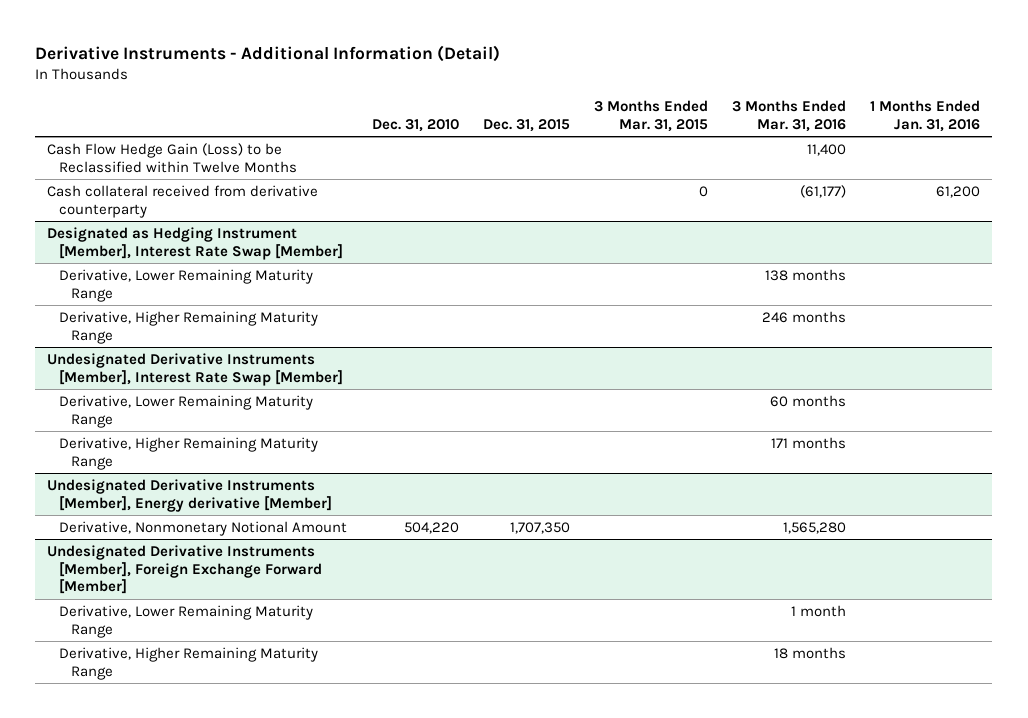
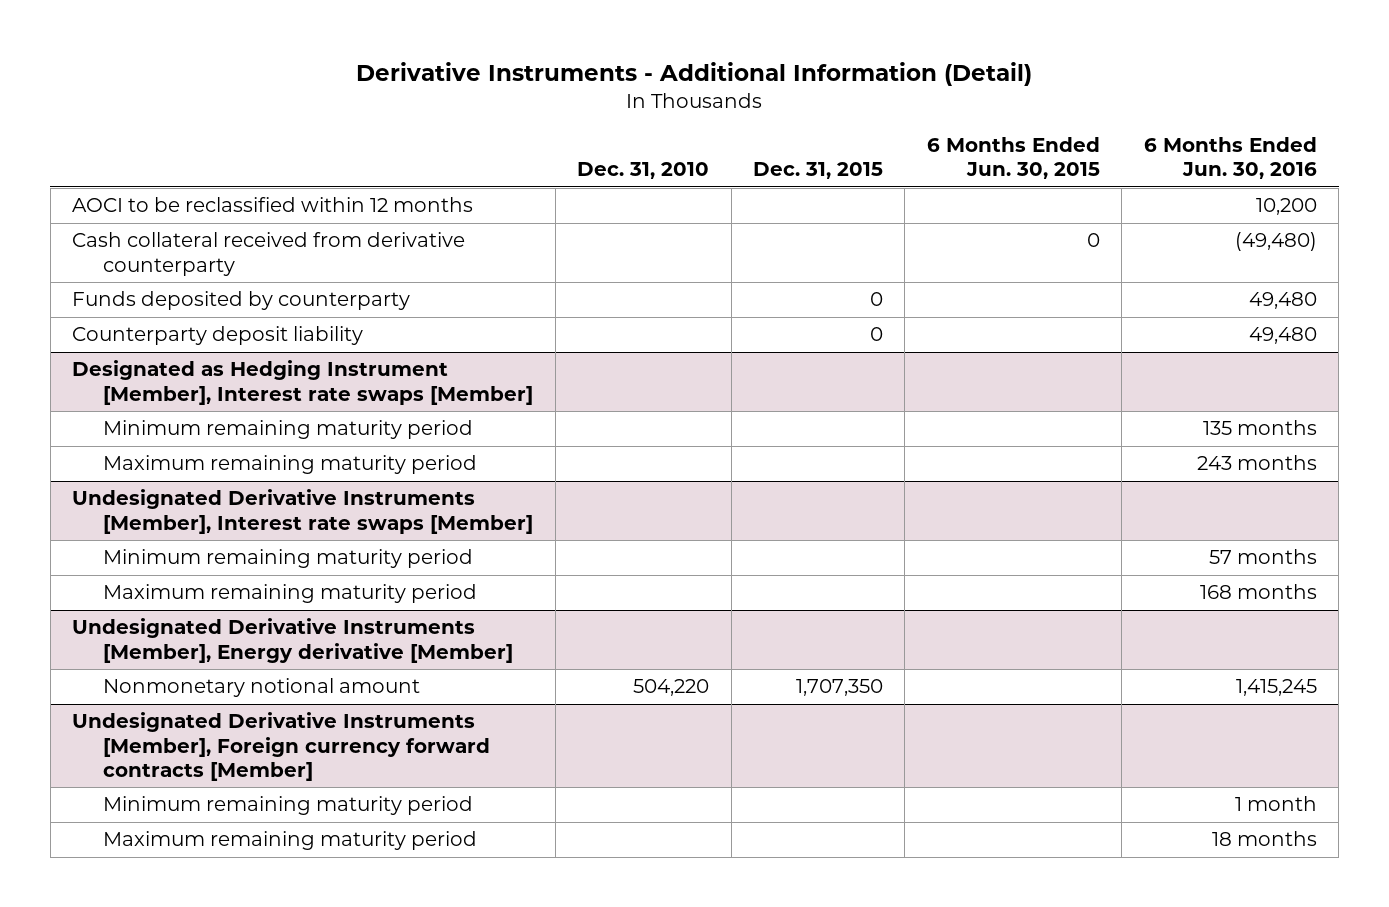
- | Dec. 31, 2010 | Dec. 31, 2015 | 3 Months Ended Mar. 31, 2015 | 3 Months Ended Mar. 31, 2016 | 1 Months Ended Jan. 31, 2016
+ | Dec. 31, 2010 | Dec. 31, 2015 | 6 Months Ended Jun. 30, 2015 | 6 Months Ended Jun. 30, 2016
- Cash Flow Hedge Gain (Loss) to be Reclassified within Twelve Months | | | | 11,400 |
+ AOCI to be reclassified within 12 months | | | | 10,200
- Designated as Hedging Instrument [Member], Interest Rate Swap [Member]
- Derivative, Lower Remaining Maturity Range | | | | 138 months |
- Derivative, Higher Remaining Maturity Range | | | | 246 months |
- Undesignated Derivative Instruments [Member], Interest Rate Swap [Member]
- Derivative, Lower Remaining Maturity Range | | | | 60 months |
- Derivative, Higher Remaining Maturity Range | | | | 171 months |
+ Funds deposited by counterparty | | 0 | | 49,480
+ Counterparty deposit liability | | 0 | | 49,480
+ Designated as Hedging Instrument [Member], Interest rate swaps [Member]
+ Minimum remaining maturity period | | | | 135 months
+ Maximum remaining maturity period | | | | 243 months
+ Undesignated Derivative Instruments [Member], Interest rate swaps [Member]
+ Minimum remaining maturity period | | | | 57 months
+ Maximum remaining maturity period | | | | 168 months
@ Undesignated Derivative Instruments [Member], Energy derivative [Member]
- Derivative, Nonmonetary Notional Amount | 504,220 | 1,707,350 | | 1,565,280 |
- Undesignated Derivative Instruments [Member], Foreign Exchange Forward [Member]
- Derivative, Lower Remaining Maturity Range | | | | 1 month |
- Derivative, Higher Remaining Maturity Range | | | | 18 months |
@ Undesignated Derivative Instruments [Member], Energy derivative [Member]
+ Nonmonetary notional amount | 504,220 | 1,707,350 | | 1,415,245
+ Undesignated Derivative Instruments [Member], Foreign currency forward contracts [Member]
+ Minimum remaining maturity period | | | | 1 month
+ Maximum remaining maturity period | | | | 18 months

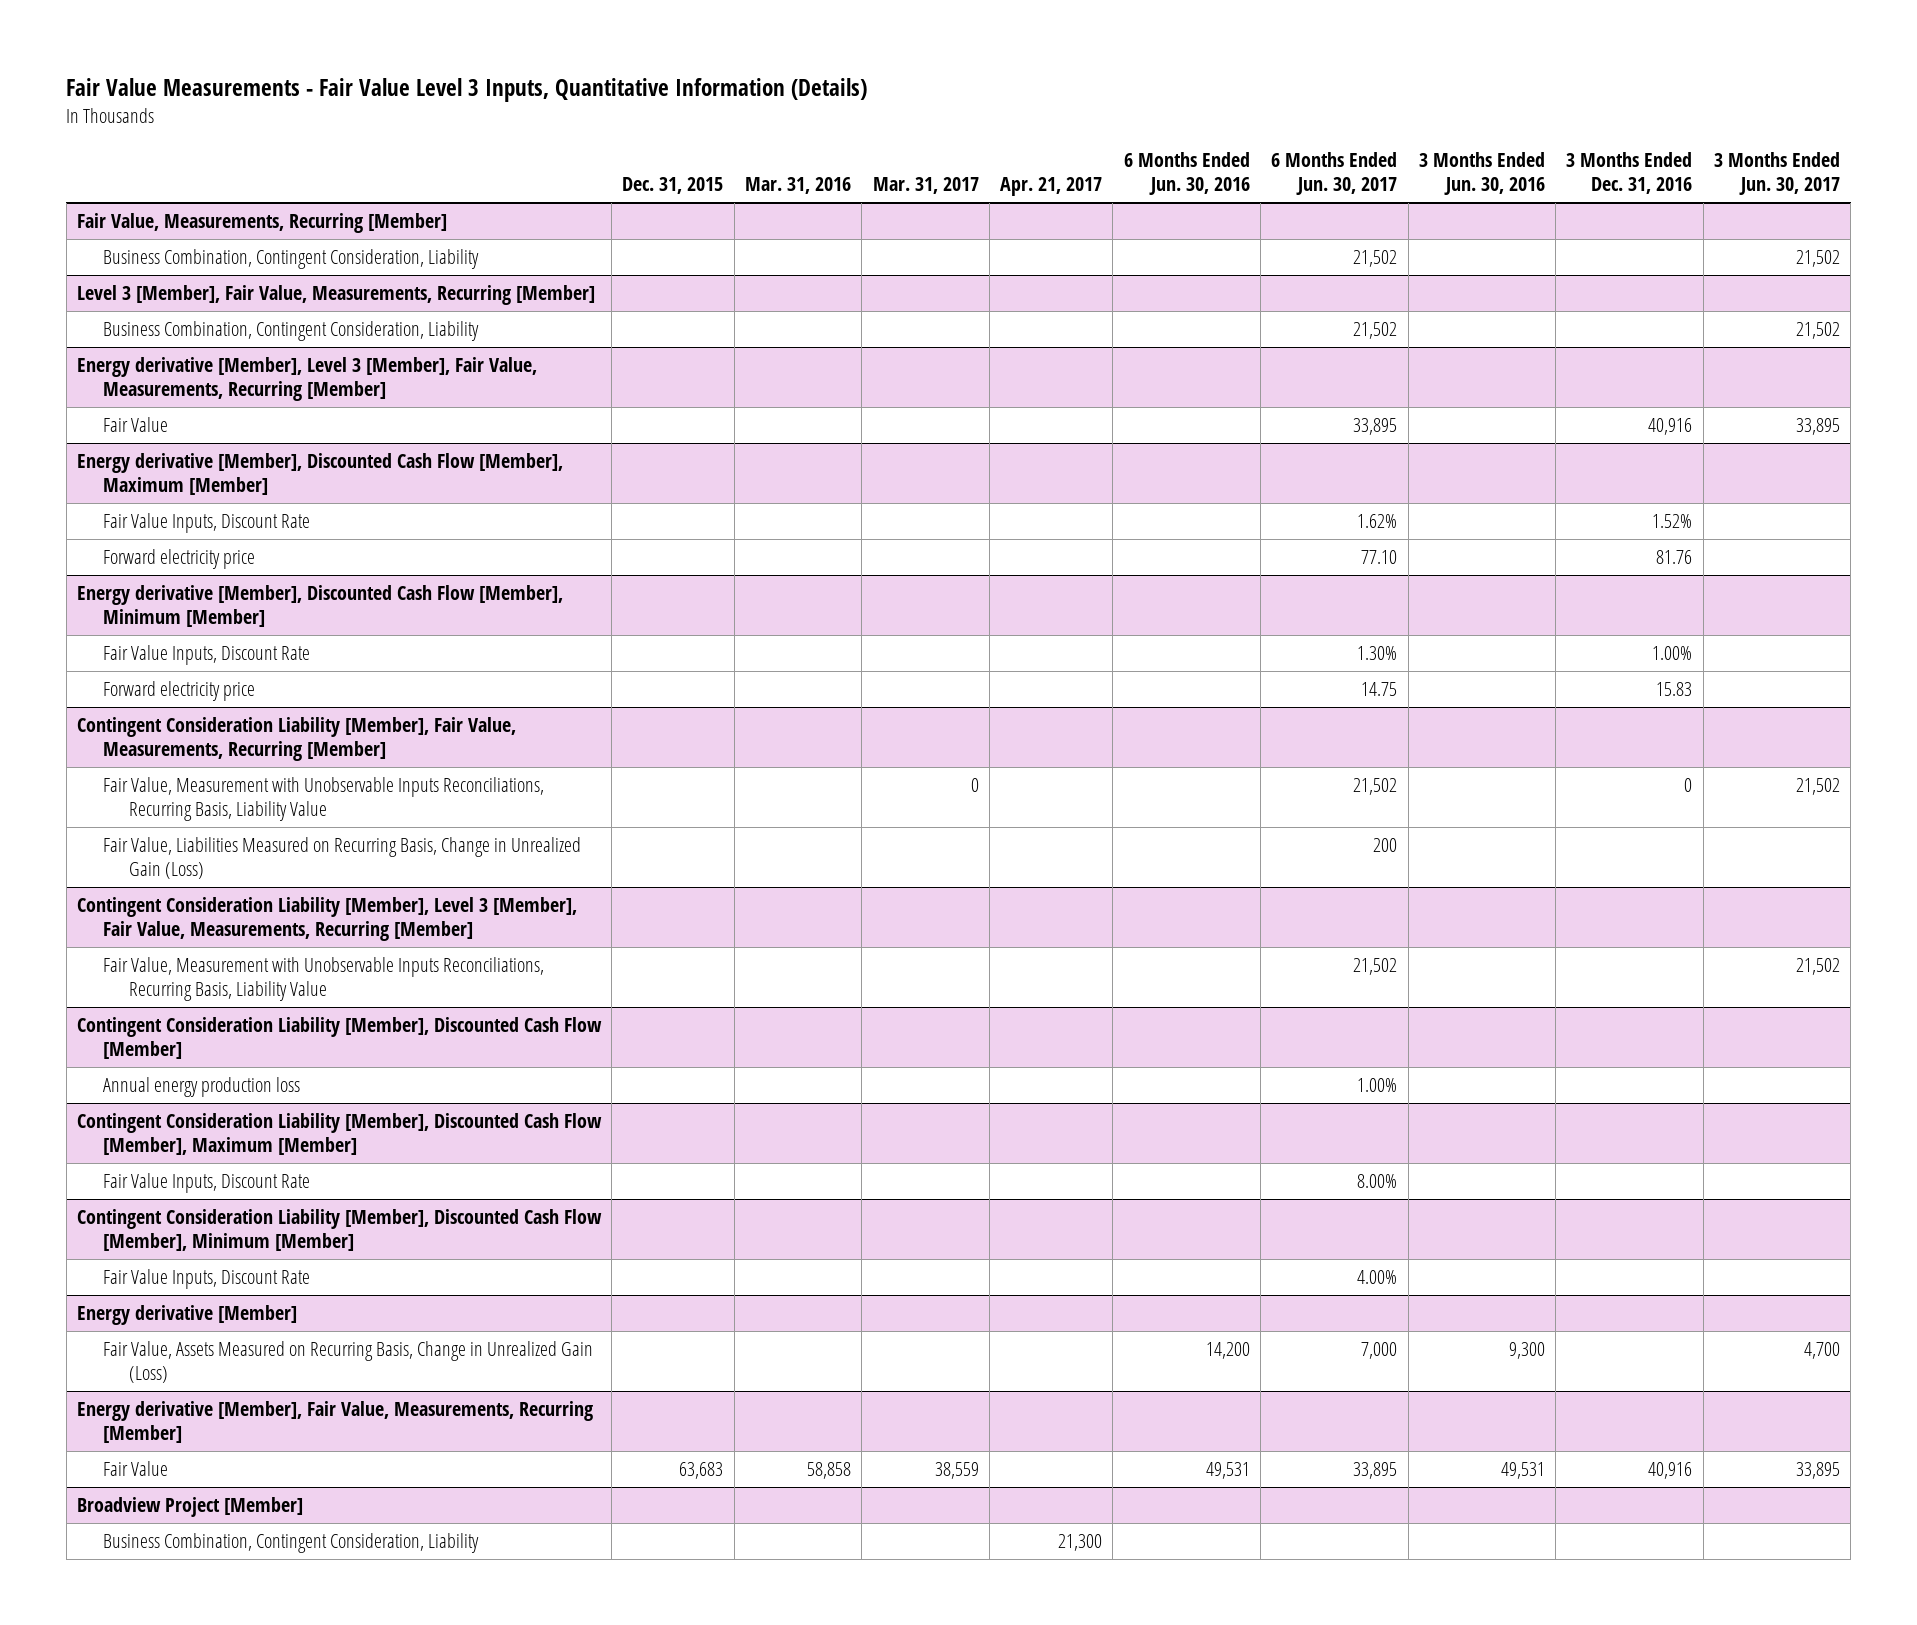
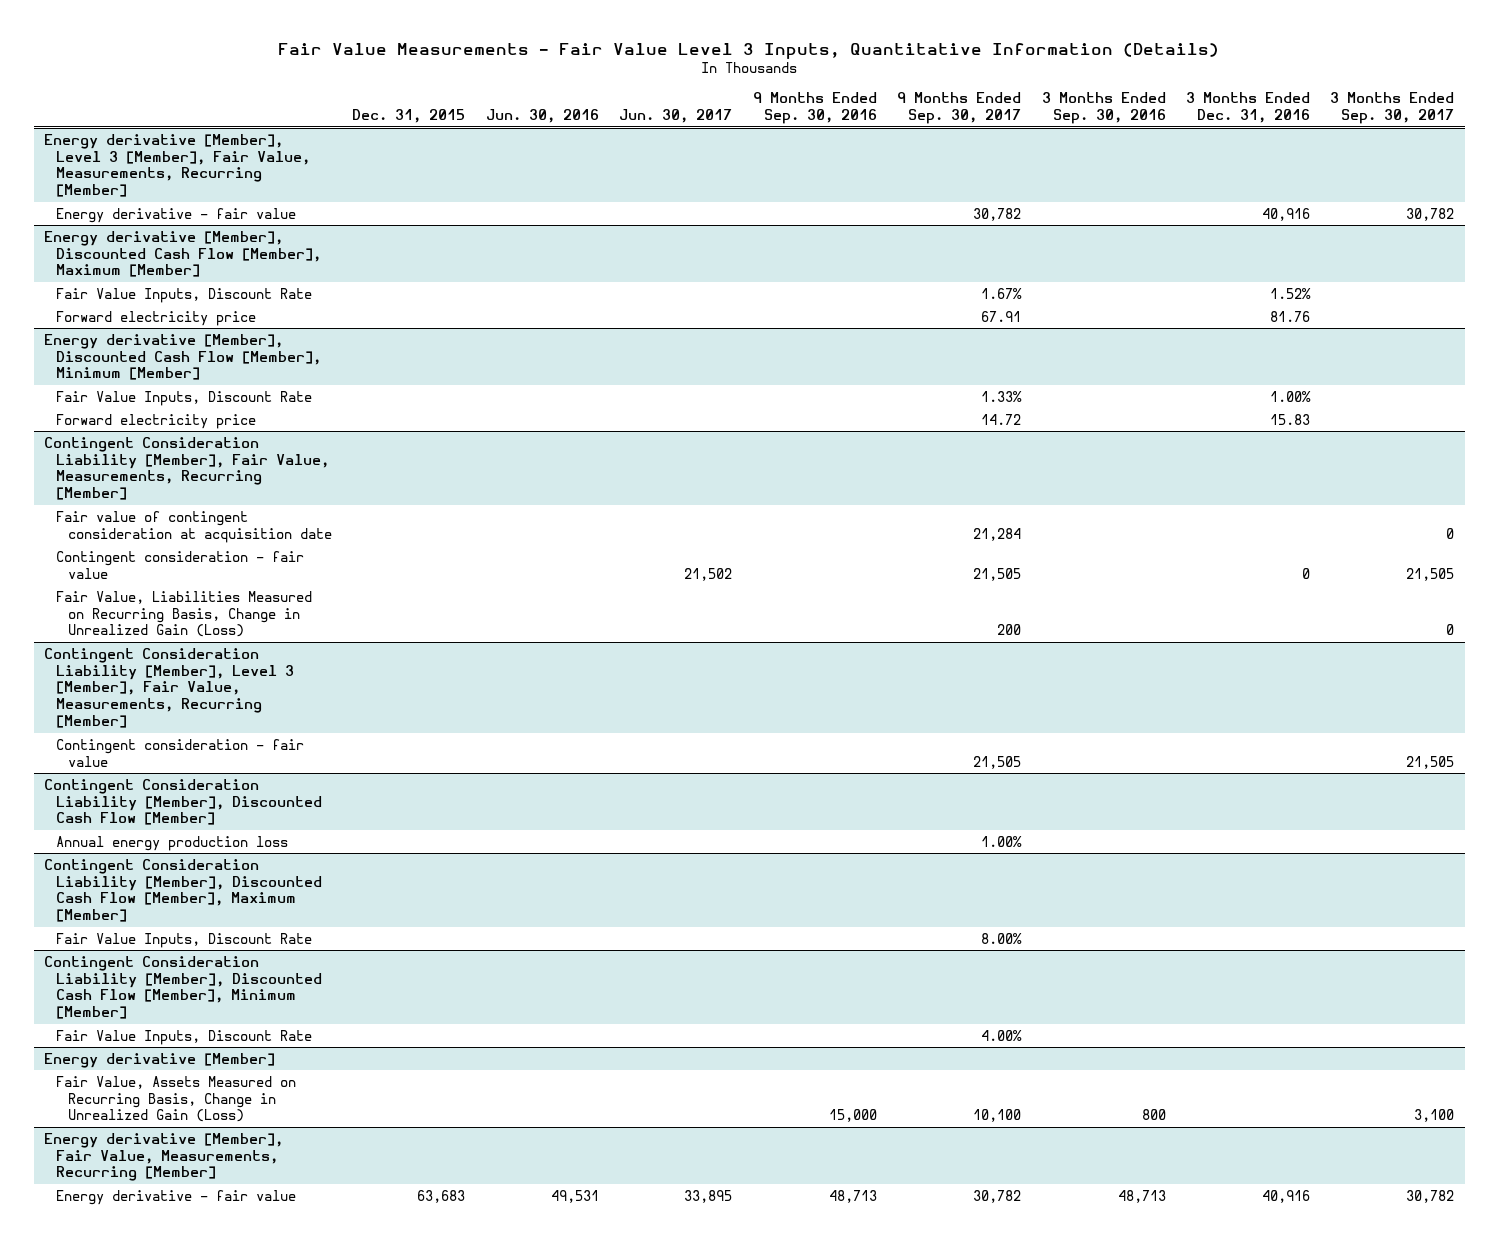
- | Dec. 31, 2015 | Mar. 31, 2016 | Mar. 31, 2017 | Apr. 21, 2017 | 6 Months Ended Jun. 30, 2016 | 6 Months Ended Jun. 30, 2017 | 3 Months Ended Jun. 30, 2016 | 3 Months Ended Dec. 31, 2016 | 3 Months Ended Jun. 30, 2017
+ | Dec. 31, 2015 | Jun. 30, 2016 | Jun. 30, 2017 | 9 Months Ended Sep. 30, 2016 | 9 Months Ended Sep. 30, 2017 | 3 Months Ended Sep. 30, 2016 | 3 Months Ended Dec. 31, 2016 | 3 Months Ended Sep. 30, 2017
- Fair Value, Measurements, Recurring [Member]
- Business Combination, Contingent Consideration, Liability | | | | | | 21,502 | | | 21,502
- Level 3 [Member], Fair Value, Measurements, Recurring [Member]
- Business Combination, Contingent Consideration, Liability | | | | | | 21,502 | | | 21,502
@ Energy derivative [Member], Level 3 [Member], Fair Value, Measurements, Recurring [Member]
- Fair Value | | | | | | 33,895 | | 40,916 | 33,895
+ Energy derivative - fair value | | | | | 30,782 | | 40,916 | 30,782
@ Contingent Consideration Liability [Member], Fair Value, Measurements, Recurring [Member]
- Fair Value, Measurement with Unobservable Inputs Reconciliations, Recurring Basis, Liability Value | | | 0 | | | 21,502 | | 0 | 21,502
+ Fair value of contingent consideration at acquisition date | | | | | 21,284 | | | 0
+ Contingent consideration - fair value | | | 21,502 | | 21,505 | | 0 | 21,505
@ Contingent Consideration Liability [Member], Level 3 [Member], Fair Value, Measurements, Recurring [Member]
- Fair Value, Measurement with Unobservable Inputs Reconciliations, Recurring Basis, Liability Value | | | | | | 21,502 | | | 21,502
+ Contingent consideration - fair value | | | | | 21,505 | | | 21,505
@ Energy derivative [Member], Fair Value, Measurements, Recurring [Member]
- Fair Value | 63,683 | 58,858 | 38,559 | | 49,531 | 33,895 | 49,531 | 40,916 | 33,895
- Broadview Project [Member]
- Business Combination, Contingent Consideration, Liability | | | | 21,300 | | | | |
@ Energy derivative [Member], Fair Value, Measurements, Recurring [Member]
+ Energy derivative - fair value | 63,683 | 49,531 | 33,895 | 48,713 | 30,782 | 48,713 | 40,916 | 30,782

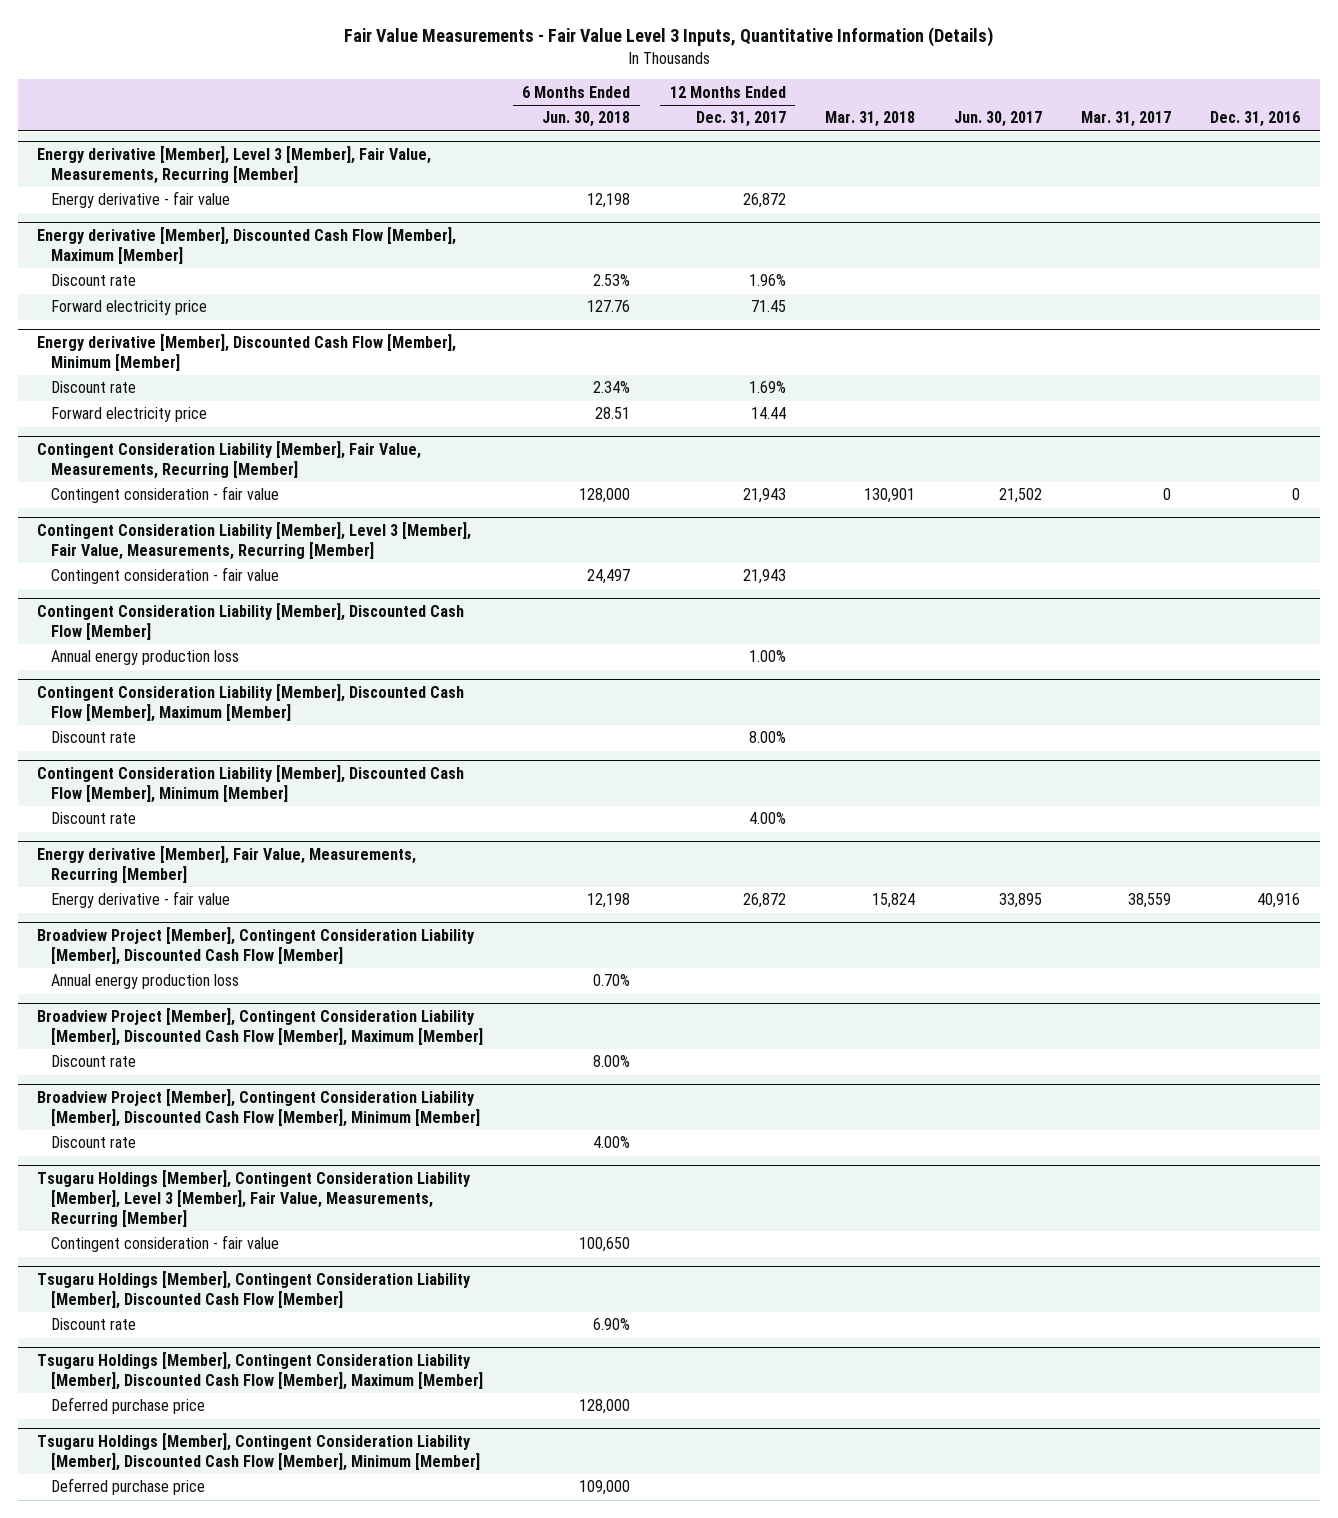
- | Dec. 31, 2015 | Jun. 30, 2016 | Jun. 30, 2017 | 9 Months Ended Sep. 30, 2016 | 9 Months Ended Sep. 30, 2017 | 3 Months Ended Sep. 30, 2016 | 3 Months Ended Dec. 31, 2016 | 3 Months Ended Sep. 30, 2017
+ | 6 Months Ended Jun. 30, 2018 | 12 Months Ended Dec. 31, 2017 | Mar. 31, 2018 | Jun. 30, 2017 | Mar. 31, 2017 | Dec. 31, 2016
@ Energy derivative [Member], Discounted Cash Flow [Member], Maximum [Member]
- Fair Value Inputs, Discount Rate | | | | | 1.67% | | 1.52% |
+ Discount rate | 2.53% | 1.96% | | | |
@ Energy derivative [Member], Discounted Cash Flow [Member], Minimum [Member]
- Fair Value Inputs, Discount Rate | | | | | 1.33% | | 1.00% |
+ Discount rate | 2.34% | 1.69% | | | |
@ Contingent Consideration Liability [Member], Fair Value, Measurements, Recurring [Member]
- Fair value of contingent consideration at acquisition date | | | | | 21,284 | | | 0
- Fair Value, Liabilities Measured on Recurring Basis, Change in Unrealized Gain (Loss) | | | | | 200 | | | 0
@ Contingent Consideration Liability [Member], Discounted Cash Flow [Member], Maximum [Member]
- Fair Value Inputs, Discount Rate | | | | | 8.00% | | |
+ Discount rate | | 8.00% | | | |
@ Contingent Consideration Liability [Member], Discounted Cash Flow [Member], Minimum [Member]
- Fair Value Inputs, Discount Rate | | | | | 4.00% | | |
- Energy derivative [Member]
- Fair Value, Assets Measured on Recurring Basis, Change in Unrealized Gain (Loss) | | | | 15,000 | 10,100 | 800 | | 3,100
@ Contingent Consideration Liability [Member], Discounted Cash Flow [Member], Minimum [Member]
+ Discount rate | | 4.00% | | | |
+ Broadview Project [Member], Contingent Consideration Liability [Member], Discounted Cash Flow [Member]
+ Annual energy production loss | 0.70% | | | | |
+ Broadview Project [Member], Contingent Consideration Liability [Member], Discounted Cash Flow [Member], Maximum [Member]
+ Discount rate | 8.00% | | | | |
+ Broadview Project [Member], Contingent Consideration Liability [Member], Discounted Cash Flow [Member], Minimum [Member]
+ Discount rate | 4.00% | | | | |
+ Tsugaru Holdings [Member], Contingent Consideration Liability [Member], Level 3 [Member], Fair Value, Measurements, Recurring [Member]
+ Contingent consideration - fair value | 100,650 | | | | |
+ Tsugaru Holdings [Member], Contingent Consideration Liability [Member], Discounted Cash Flow [Member]
+ Discount rate | 6.90% | | | | |
+ Tsugaru Holdings [Member], Contingent Consideration Liability [Member], Discounted Cash Flow [Member], Maximum [Member]
+ Deferred purchase price | 128,000 | | | | |
+ Tsugaru Holdings [Member], Contingent Consideration Liability [Member], Discounted Cash Flow [Member], Minimum [Member]
+ Deferred purchase price | 109,000 | | | | |

